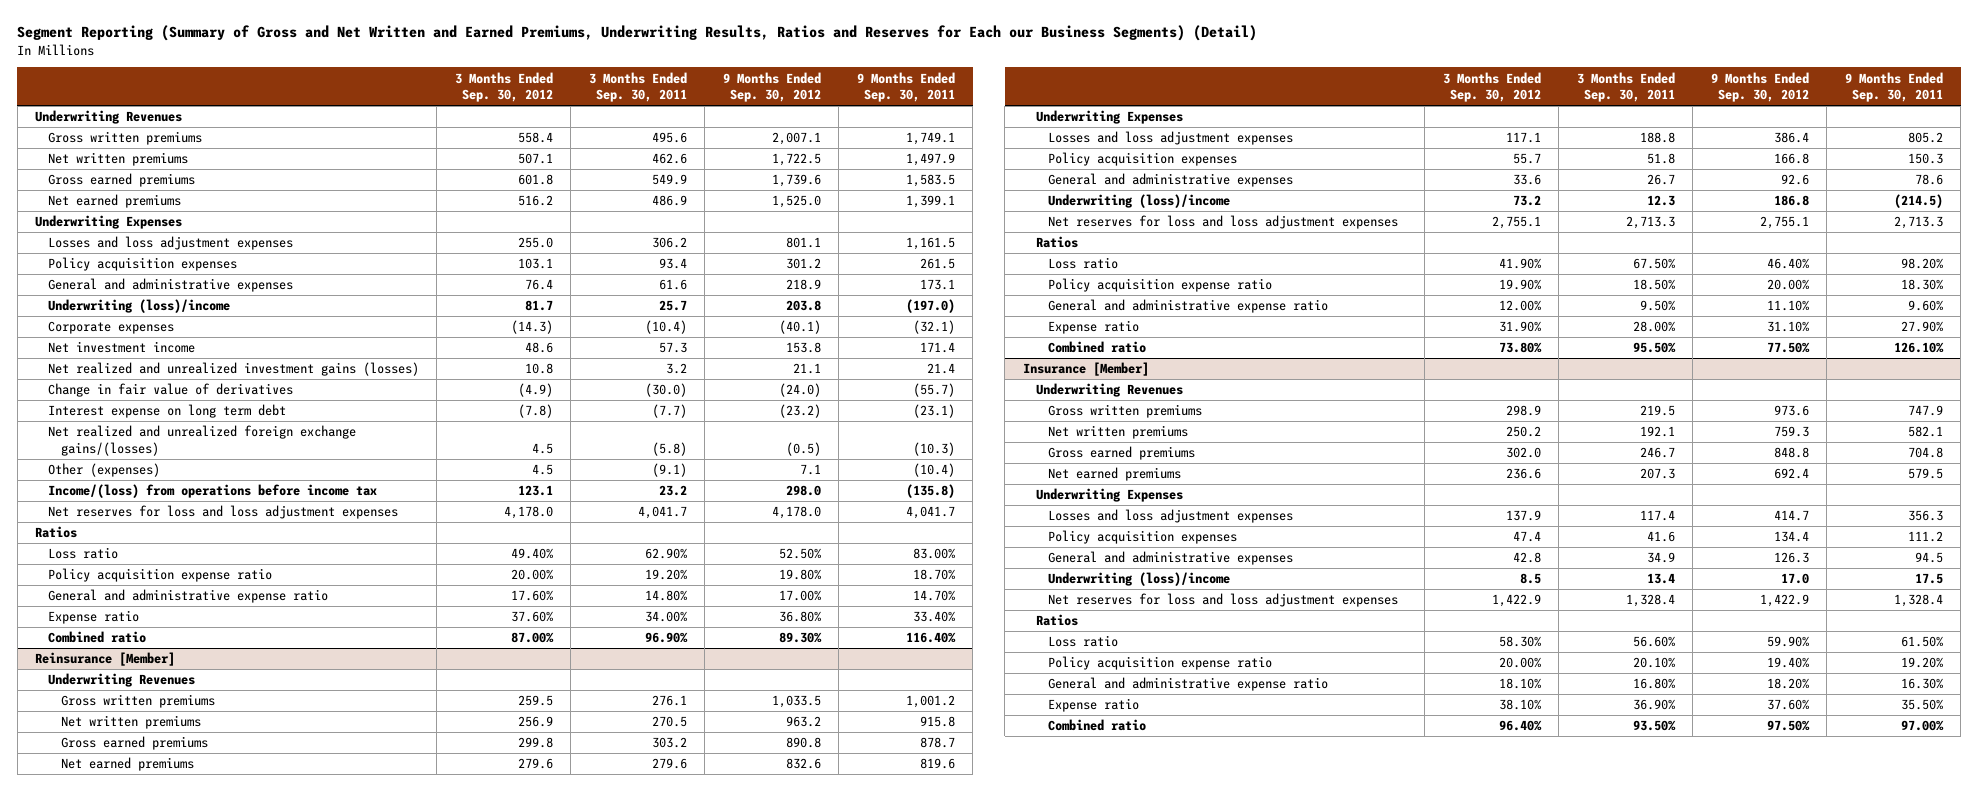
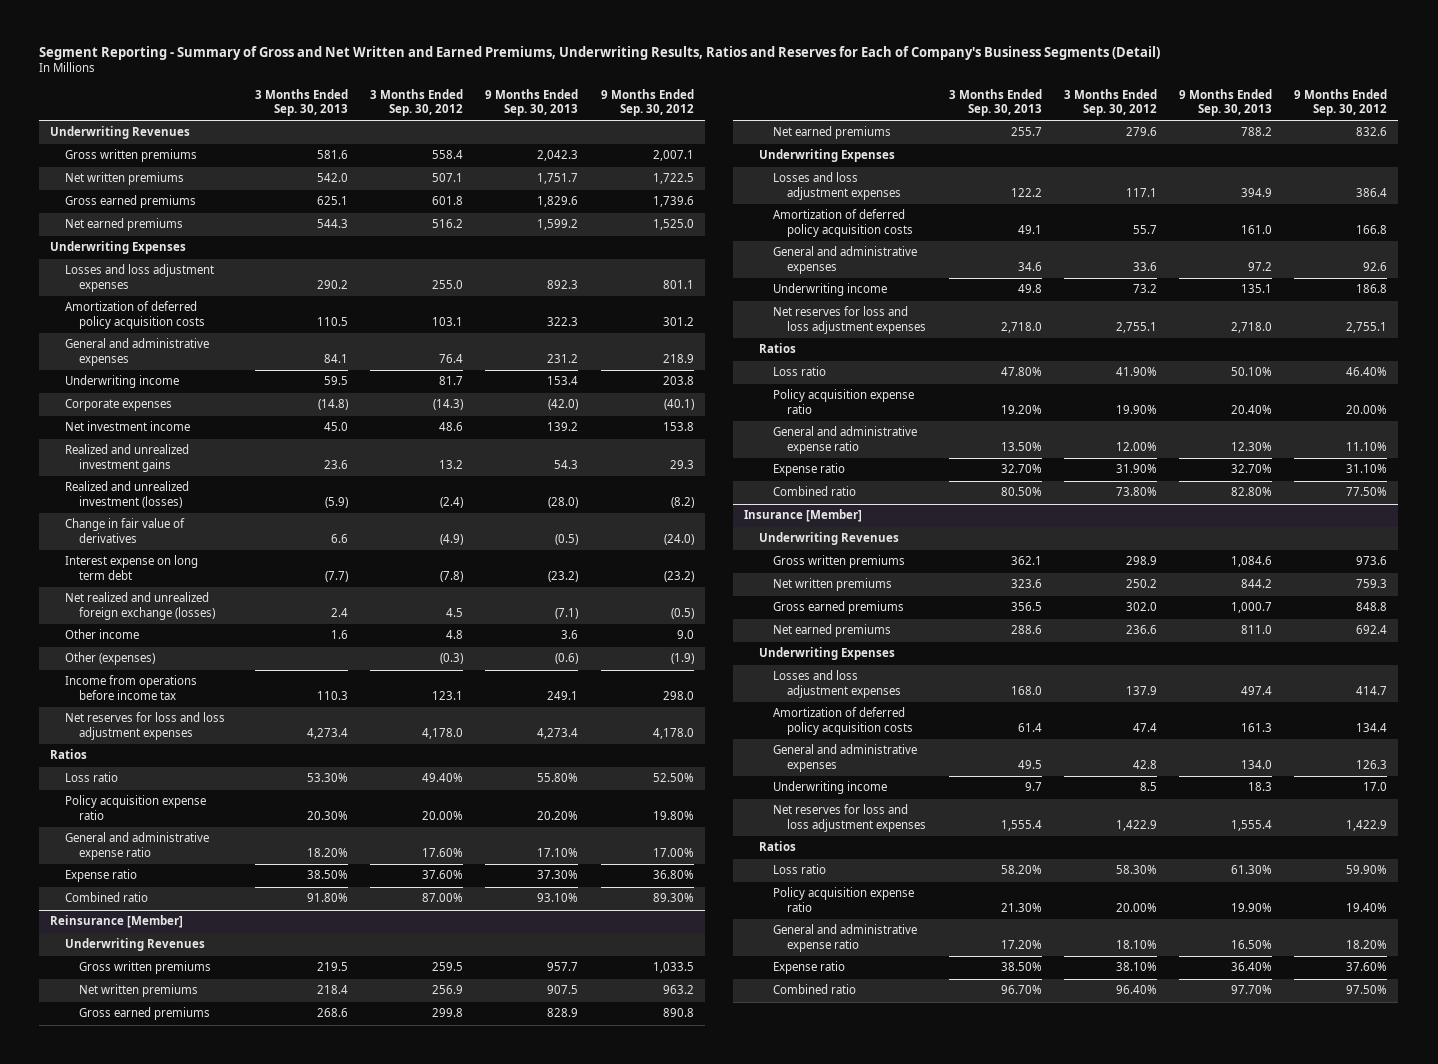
- Segment Reporting (Summary of Gross and Net Written and Earned Premiums, Underwriting Results, Ratios and Reserves for Each our Business Segments) (Detail)
+ Segment Reporting - Summary of Gross and Net Written and Earned Premiums, Underwriting Results, Ratios and Reserves for Each of Company's Business Segments (Detail)
- | 3 Months Ended Sep. 30, 2012 | 3 Months Ended Sep. 30, 2011 | 9 Months Ended Sep. 30, 2012 | 9 Months Ended Sep. 30, 2011
+ | 3 Months Ended Sep. 30, 2013 | 3 Months Ended Sep. 30, 2012 | 9 Months Ended Sep. 30, 2013 | 9 Months Ended Sep. 30, 2012
- Policy acquisition expenses | 103.1 | 93.4 | 301.2 | 261.5
+ Amortization of deferred policy acquisition costs | 110.5 | 103.1 | 322.3 | 301.2
- Underwriting (loss)/income | 81.7 | 25.7 | 203.8 | (197.0)
+ Underwriting income | 59.5 | 81.7 | 153.4 | 203.8
- Net realized and unrealized investment gains (losses) | 10.8 | 3.2 | 21.1 | 21.4
+ Realized and unrealized investment gains | 23.6 | 13.2 | 54.3 | 29.3
+ Realized and unrealized investment (losses) | (5.9) | (2.4) | (28.0) | (8.2)
- Net realized and unrealized foreign exchange gains/(losses) | 4.5 | (5.8) | (0.5) | (10.3)
- Other (expenses) | 4.5 | (9.1) | 7.1 | (10.4)
- Income/(loss) from operations before income tax | 123.1 | 23.2 | 298.0 | (135.8)
+ Net realized and unrealized foreign exchange (losses) | 2.4 | 4.5 | (7.1) | (0.5)
+ Other income | 1.6 | 4.8 | 3.6 | 9.0
+ Other (expenses) | | (0.3) | (0.6) | (1.9)
+ Income from operations before income tax | 110.3 | 123.1 | 249.1 | 298.0
@ Reinsurance [Member]
- Policy acquisition expenses | 55.7 | 51.8 | 166.8 | 150.3
+ Amortization of deferred policy acquisition costs | 49.1 | 55.7 | 161.0 | 166.8
- Underwriting (loss)/income | 73.2 | 12.3 | 186.8 | (214.5)
+ Underwriting income | 49.8 | 73.2 | 135.1 | 186.8
@ Insurance [Member]
- Policy acquisition expenses | 47.4 | 41.6 | 134.4 | 111.2
+ Amortization of deferred policy acquisition costs | 61.4 | 47.4 | 161.3 | 134.4
- Underwriting (loss)/income | 8.5 | 13.4 | 17.0 | 17.5
+ Underwriting income | 9.7 | 8.5 | 18.3 | 17.0

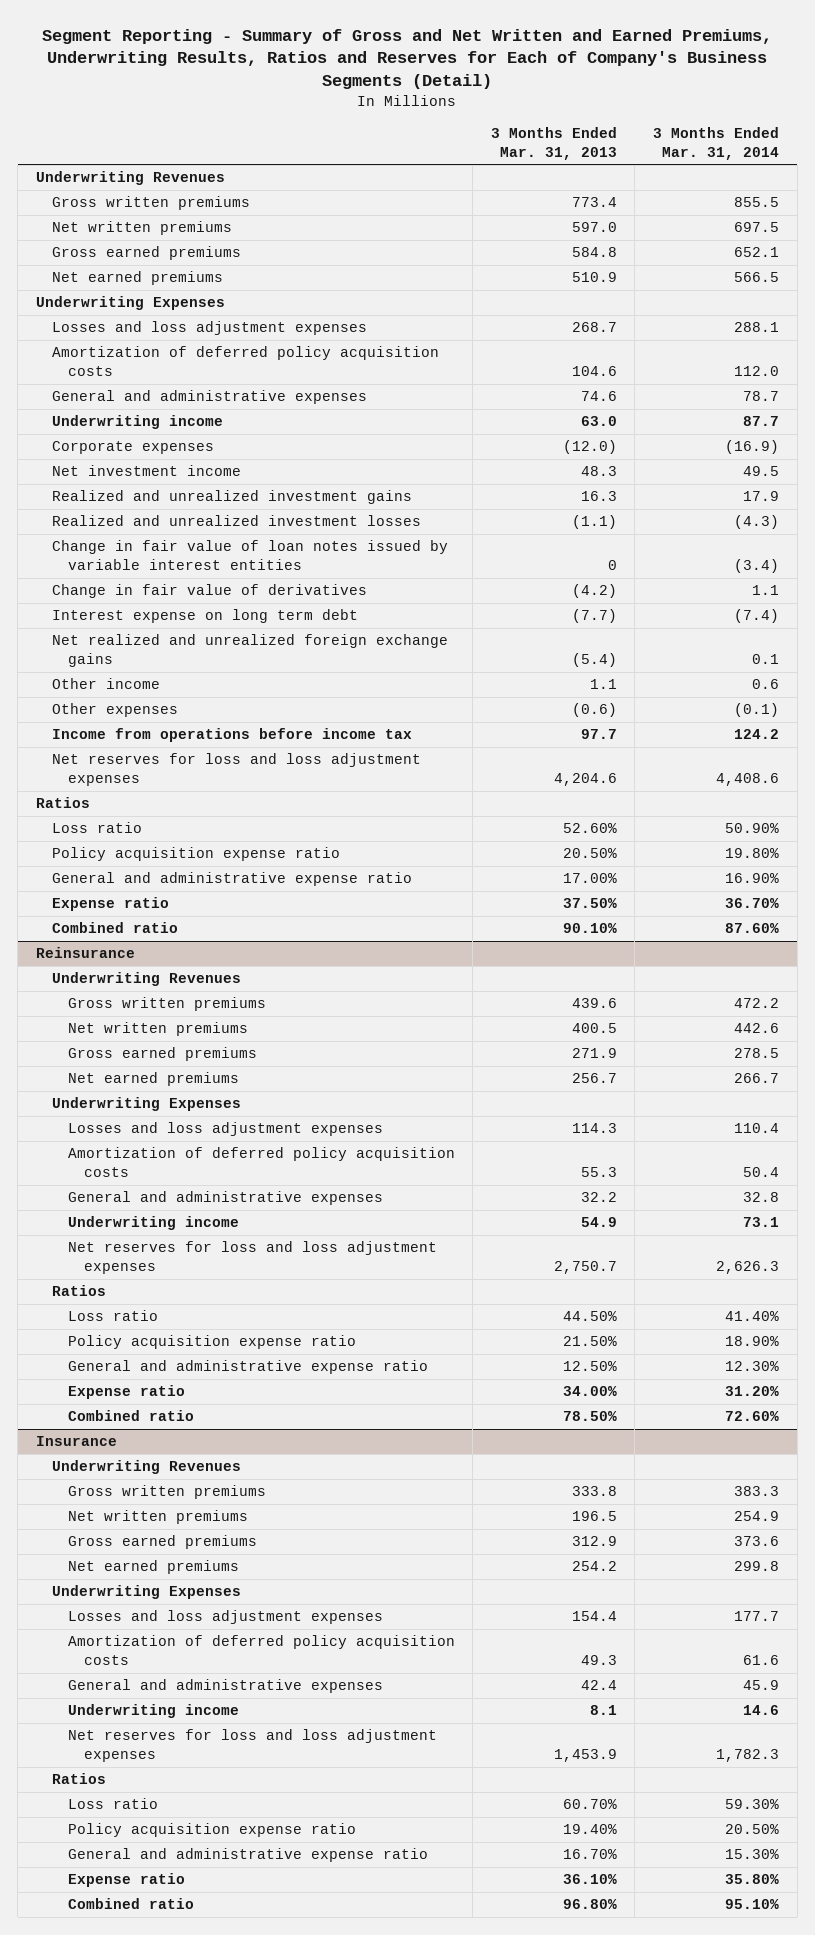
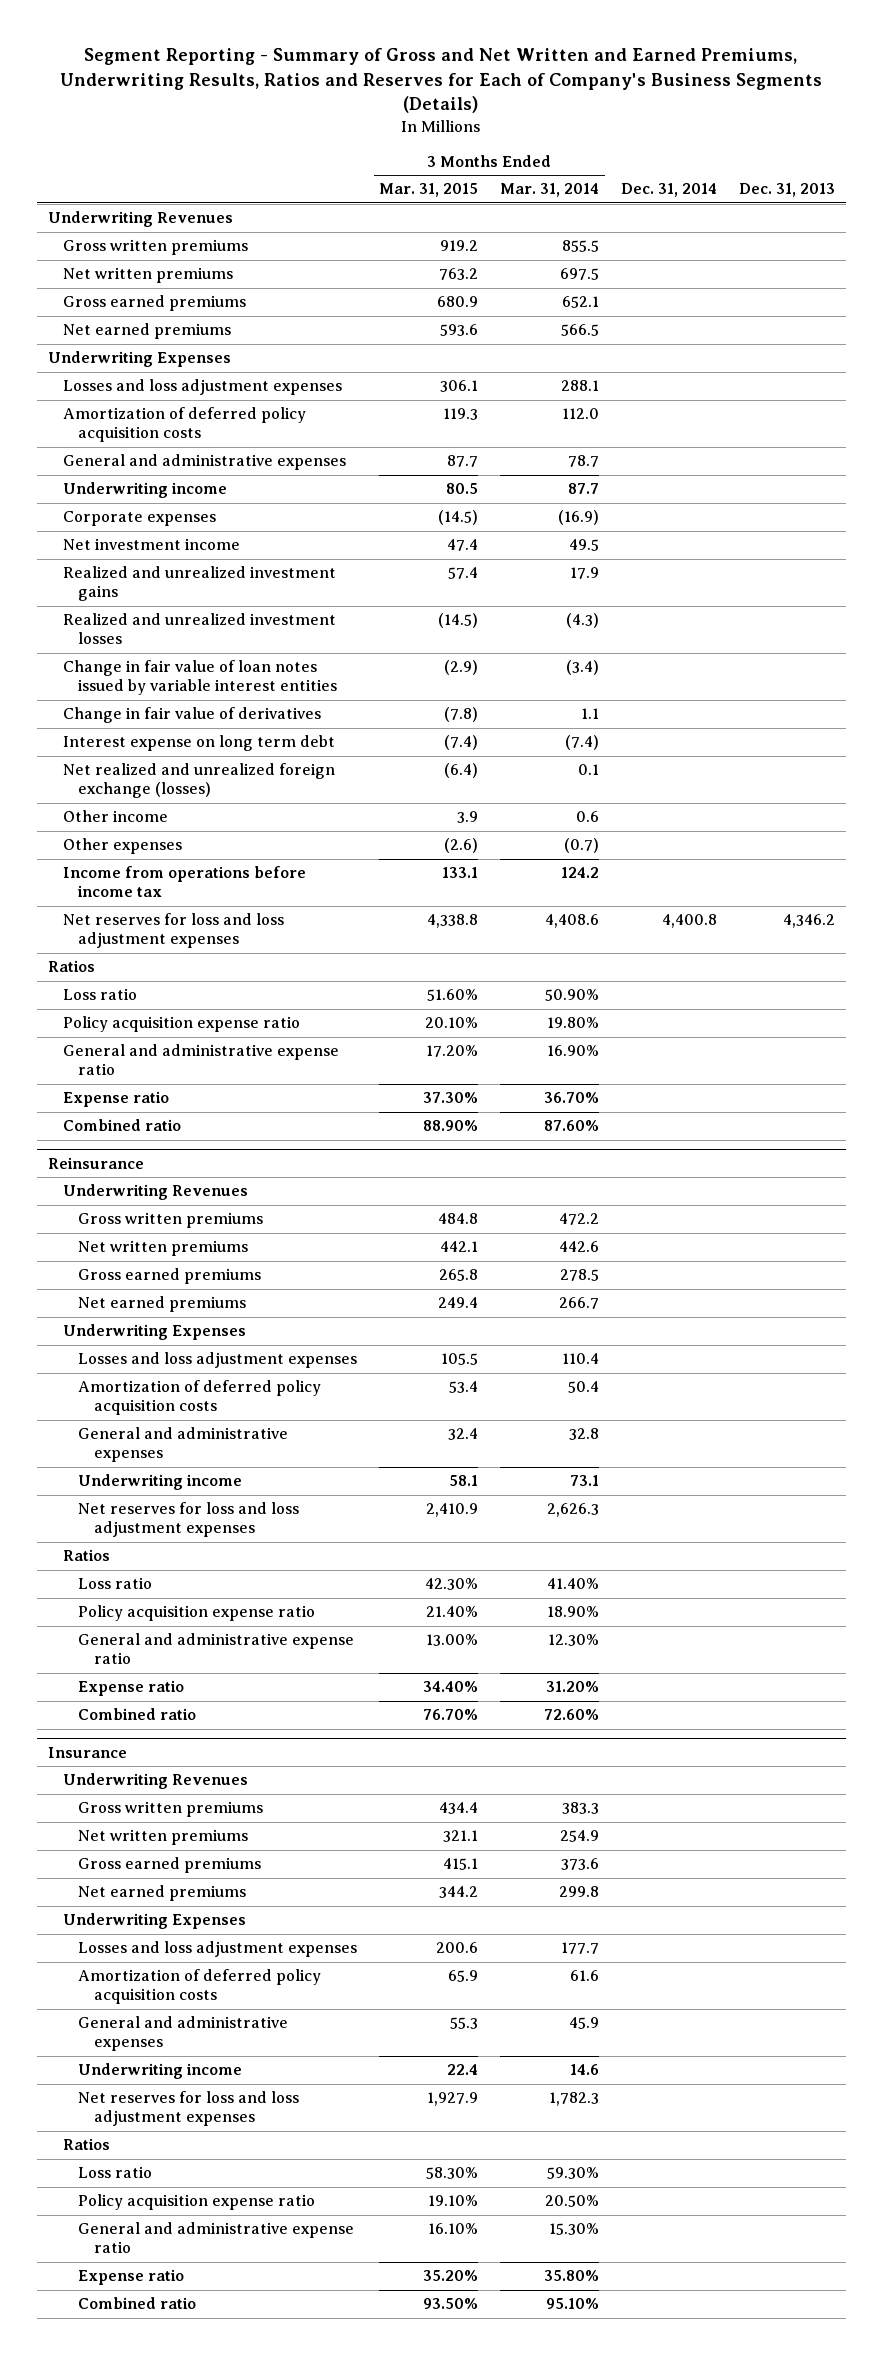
- Segment Reporting - Summary of Gross and Net Written and Earned Premiums, Underwriting Results, Ratios and Reserves for Each of Company's Business Segments (Detail)
+ Segment Reporting - Summary of Gross and Net Written and Earned Premiums, Underwriting Results, Ratios and Reserves for Each of Company's Business Segments (Details)
- | 3 Months Ended Mar. 31, 2013 | 3 Months Ended Mar. 31, 2014
+ | 3 Months Ended Mar. 31, 2015 | 3 Months Ended Mar. 31, 2014 | Dec. 31, 2014 | Dec. 31, 2013
- Net realized and unrealized foreign exchange gains | (5.4) | 0.1
+ Net realized and unrealized foreign exchange (losses) | (6.4) | 0.1 | |
- Other expenses | (0.6) | (0.1)
+ Other expenses | (2.6) | (0.7) | |

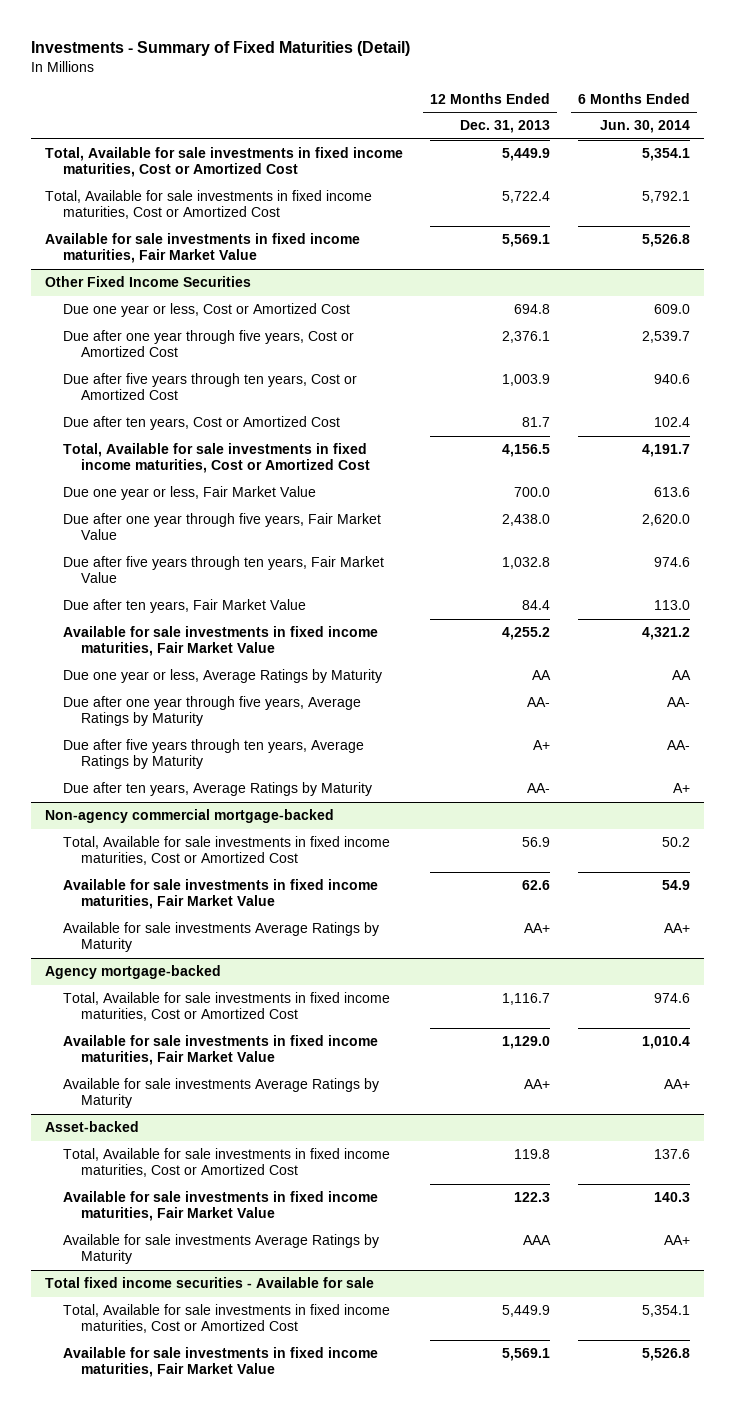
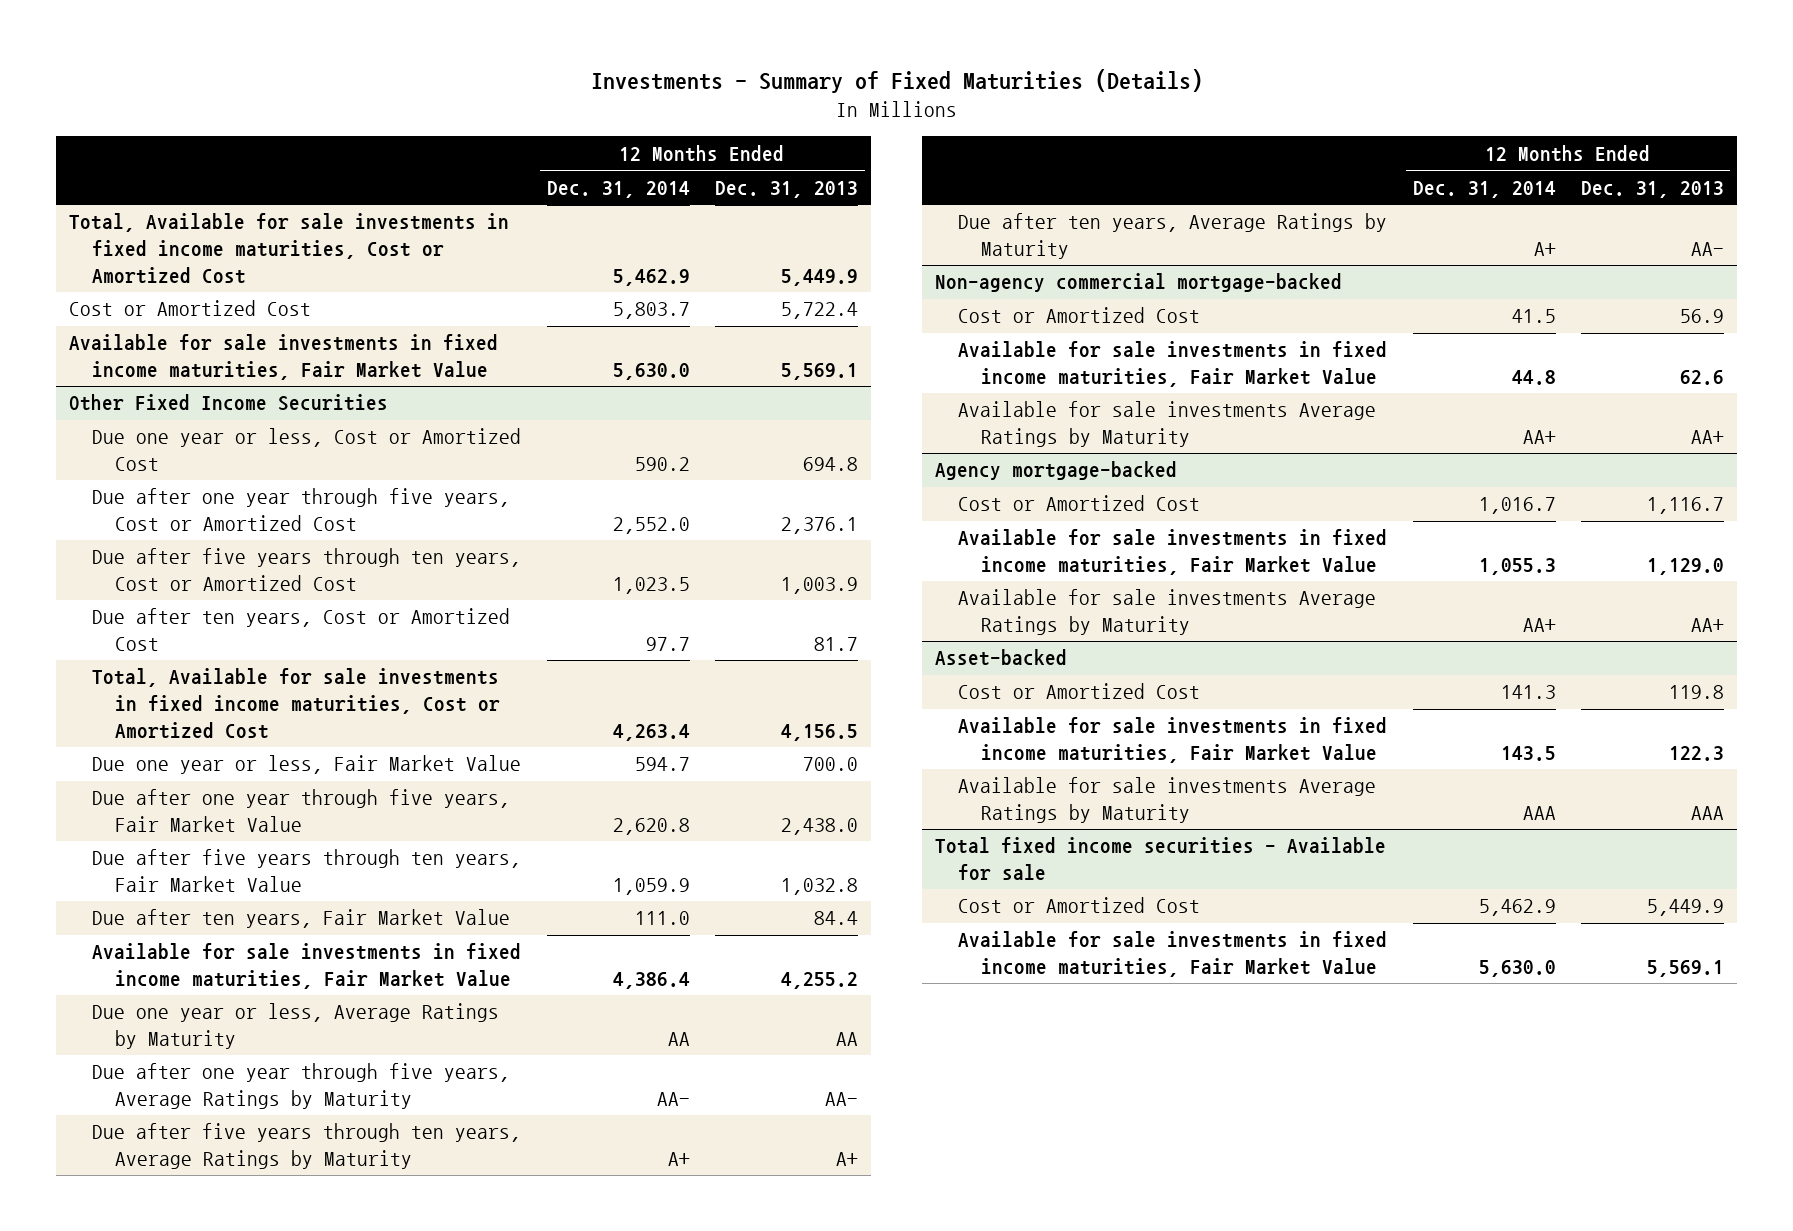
- Investments - Summary of Fixed Maturities (Detail)
+ Investments - Summary of Fixed Maturities (Details)
- | 12 Months Ended Dec. 31, 2013 | 6 Months Ended Jun. 30, 2014
+ | 12 Months Ended Dec. 31, 2014 | 12 Months Ended Dec. 31, 2013
- Total, Available for sale investments in fixed income maturities, Cost or Amortized Cost | 5,722.4 | 5,792.1
+ Cost or Amortized Cost | 5,803.7 | 5,722.4
@ Non-agency commercial mortgage-backed
- Total, Available for sale investments in fixed income maturities, Cost or Amortized Cost | 56.9 | 50.2
+ Cost or Amortized Cost | 41.5 | 56.9
@ Agency mortgage-backed
- Total, Available for sale investments in fixed income maturities, Cost or Amortized Cost | 1,116.7 | 974.6
+ Cost or Amortized Cost | 1,016.7 | 1,116.7
@ Asset-backed
- Total, Available for sale investments in fixed income maturities, Cost or Amortized Cost | 119.8 | 137.6
+ Cost or Amortized Cost | 141.3 | 119.8
@ Total fixed income securities - Available for sale
- Total, Available for sale investments in fixed income maturities, Cost or Amortized Cost | 5,449.9 | 5,354.1
+ Cost or Amortized Cost | 5,462.9 | 5,449.9

